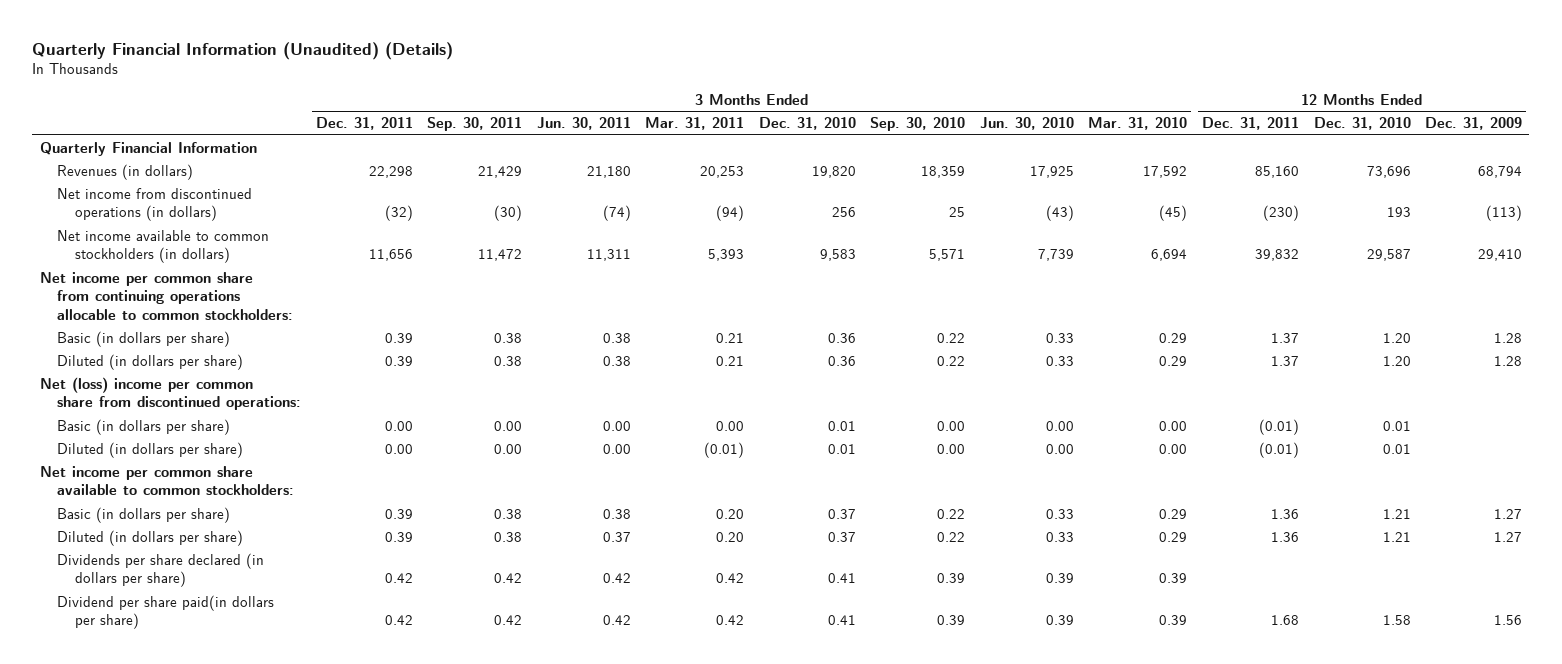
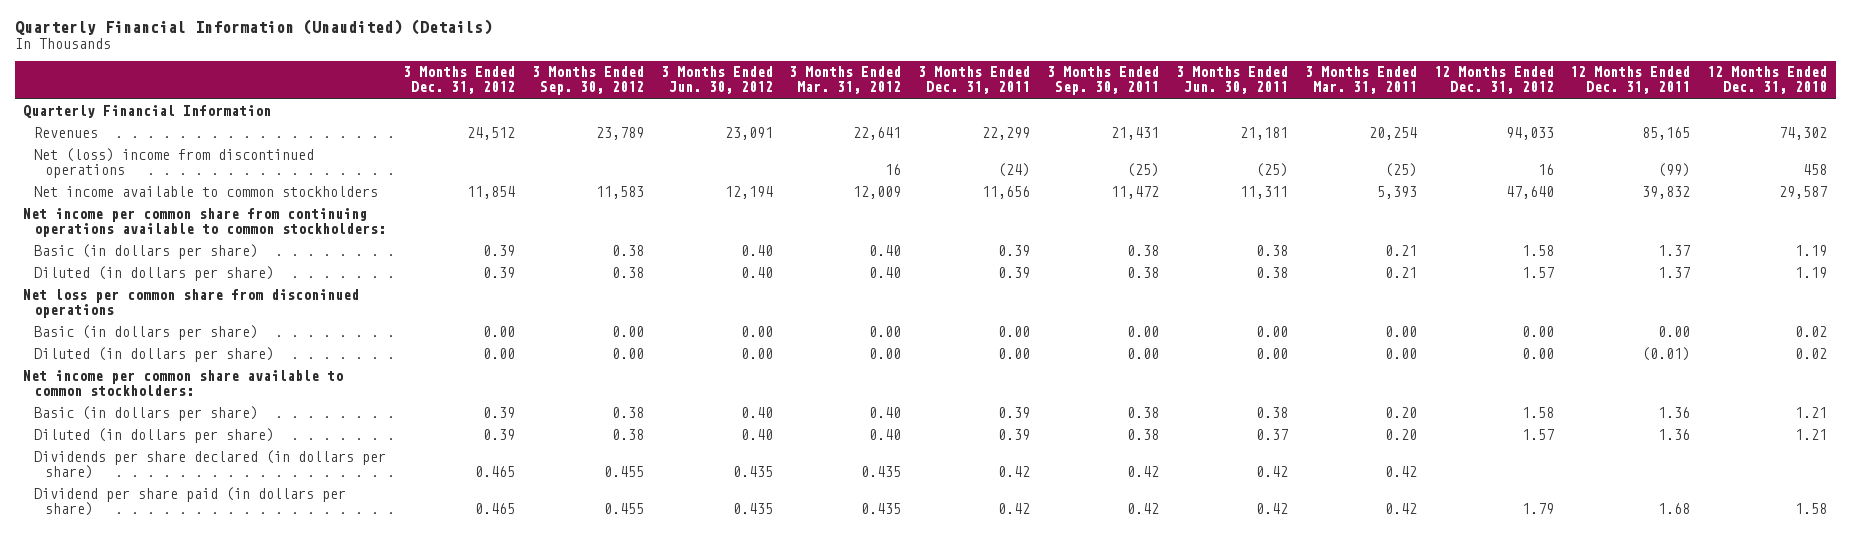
- | 3 Months Ended Dec. 31, 2011 | 3 Months Ended Sep. 30, 2011 | 3 Months Ended Jun. 30, 2011 | 3 Months Ended Mar. 31, 2011 | 3 Months Ended Dec. 31, 2010 | 3 Months Ended Sep. 30, 2010 | 3 Months Ended Jun. 30, 2010 | 3 Months Ended Mar. 31, 2010 | 12 Months Ended Dec. 31, 2011 | 12 Months Ended Dec. 31, 2010 | 12 Months Ended Dec. 31, 2009
+ | 3 Months Ended Dec. 31, 2012 | 3 Months Ended Sep. 30, 2012 | 3 Months Ended Jun. 30, 2012 | 3 Months Ended Mar. 31, 2012 | 3 Months Ended Dec. 31, 2011 | 3 Months Ended Sep. 30, 2011 | 3 Months Ended Jun. 30, 2011 | 3 Months Ended Mar. 31, 2011 | 12 Months Ended Dec. 31, 2012 | 12 Months Ended Dec. 31, 2011 | 12 Months Ended Dec. 31, 2010
- Revenues (in dollars) | 22,298 | 21,429 | 21,180 | 20,253 | 19,820 | 18,359 | 17,925 | 17,592 | 85,160 | 73,696 | 68,794
- Net income from discontinued operations (in dollars) | (32) | (30) | (74) | (94) | 256 | 25 | (43) | (45) | (230) | 193 | (113)
- Net income available to common stockholders (in dollars) | 11,656 | 11,472 | 11,311 | 5,393 | 9,583 | 5,571 | 7,739 | 6,694 | 39,832 | 29,587 | 29,410
- Net income per common share from continuing operations allocable to common stockholders:
- Basic (in dollars per share) | 0.39 | 0.38 | 0.38 | 0.21 | 0.36 | 0.22 | 0.33 | 0.29 | 1.37 | 1.20 | 1.28
- Diluted (in dollars per share) | 0.39 | 0.38 | 0.38 | 0.21 | 0.36 | 0.22 | 0.33 | 0.29 | 1.37 | 1.20 | 1.28
- Net (loss) income per common share from discontinued operations:
- Basic (in dollars per share) | 0.00 | 0.00 | 0.00 | 0.00 | 0.01 | 0.00 | 0.00 | 0.00 | (0.01) | 0.01 |
- Diluted (in dollars per share) | 0.00 | 0.00 | 0.00 | (0.01) | 0.01 | 0.00 | 0.00 | 0.00 | (0.01) | 0.01 |
+ Revenues | 24,512 | 23,789 | 23,091 | 22,641 | 22,299 | 21,431 | 21,181 | 20,254 | 94,033 | 85,165 | 74,302
+ Net (loss) income from discontinued operations | | | | 16 | (24) | (25) | (25) | (25) | 16 | (99) | 458
+ Net income available to common stockholders | 11,854 | 11,583 | 12,194 | 12,009 | 11,656 | 11,472 | 11,311 | 5,393 | 47,640 | 39,832 | 29,587
+ Net income per common share from continuing operations available to common stockholders:
+ Basic (in dollars per share) | 0.39 | 0.38 | 0.40 | 0.40 | 0.39 | 0.38 | 0.38 | 0.21 | 1.58 | 1.37 | 1.19
+ Diluted (in dollars per share) | 0.39 | 0.38 | 0.40 | 0.40 | 0.39 | 0.38 | 0.38 | 0.21 | 1.57 | 1.37 | 1.19
+ Net loss per common share from disconinued operations
+ Basic (in dollars per share) | 0.00 | 0.00 | 0.00 | 0.00 | 0.00 | 0.00 | 0.00 | 0.00 | 0.00 | 0.00 | 0.02
+ Diluted (in dollars per share) | 0.00 | 0.00 | 0.00 | 0.00 | 0.00 | 0.00 | 0.00 | 0.00 | 0.00 | (0.01) | 0.02
- Dividend per share paid(in dollars per share) | 0.42 | 0.42 | 0.42 | 0.42 | 0.41 | 0.39 | 0.39 | 0.39 | 1.68 | 1.58 | 1.56
+ Dividend per share paid (in dollars per share) | 0.465 | 0.455 | 0.435 | 0.435 | 0.42 | 0.42 | 0.42 | 0.42 | 1.79 | 1.68 | 1.58

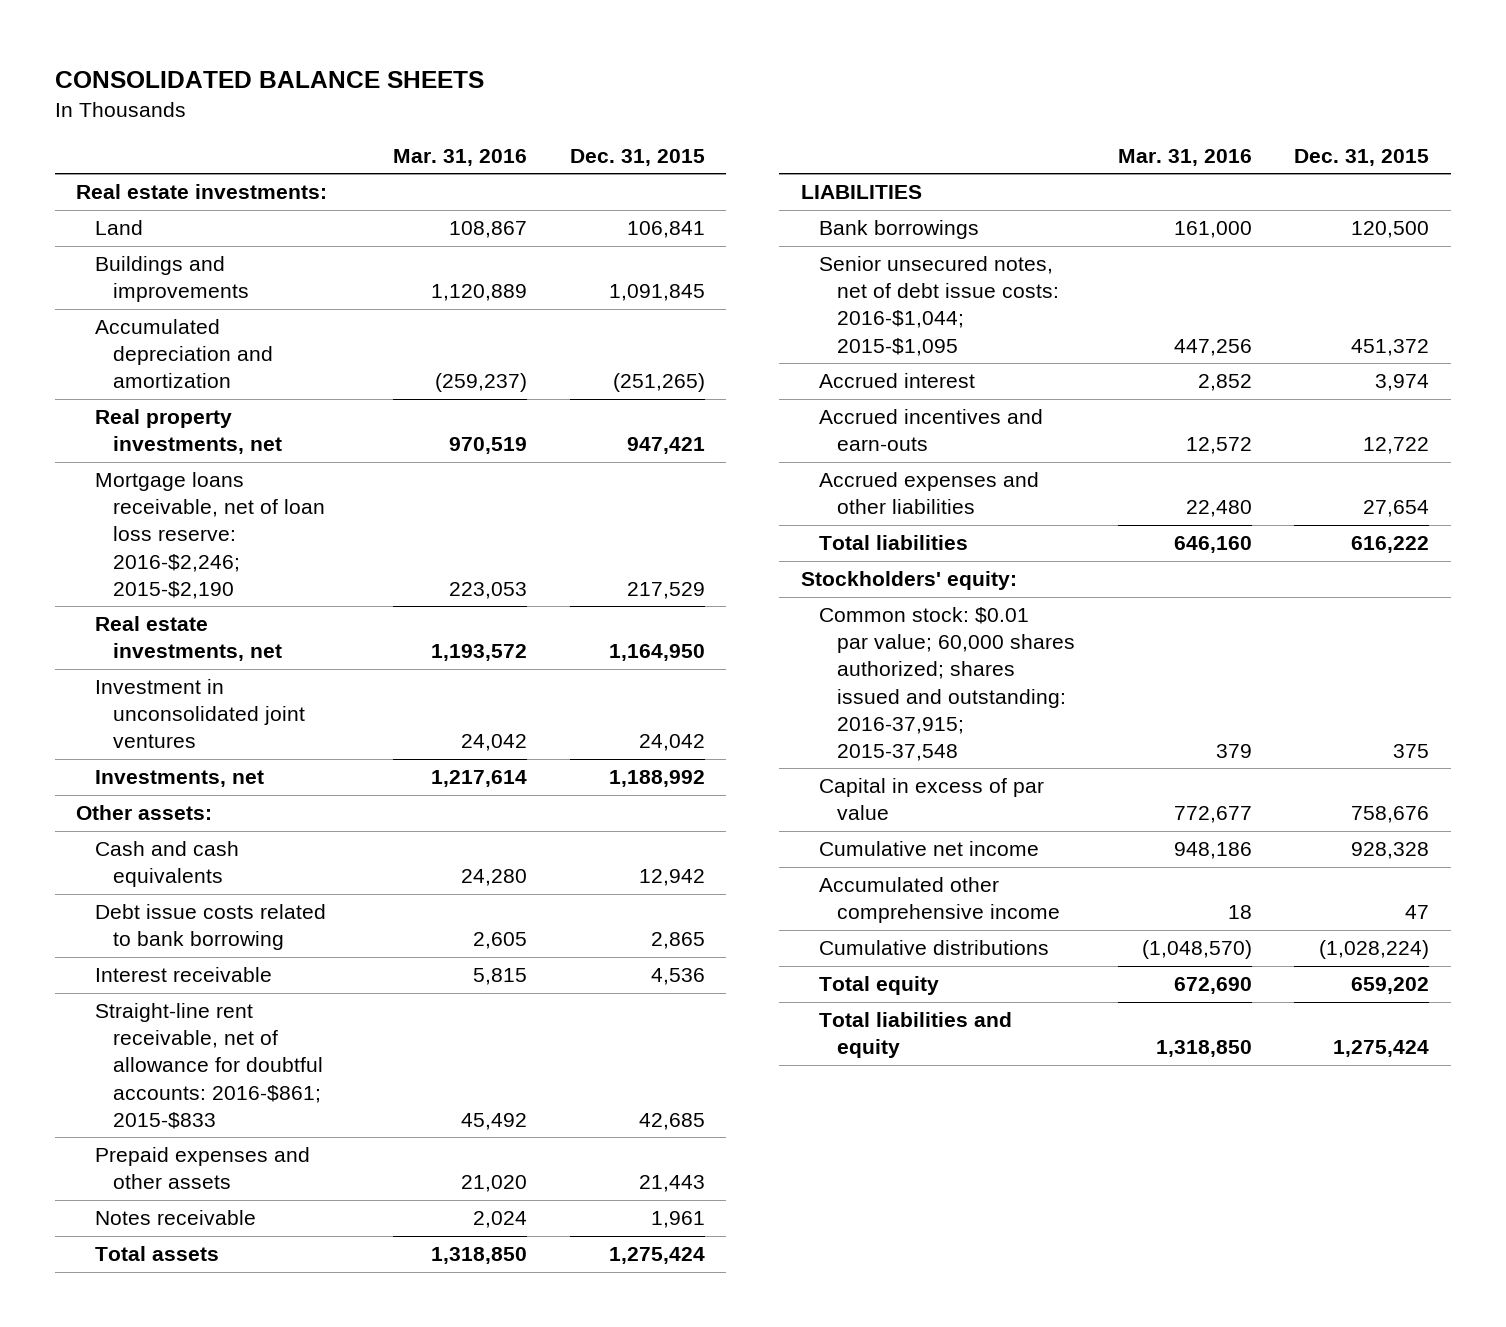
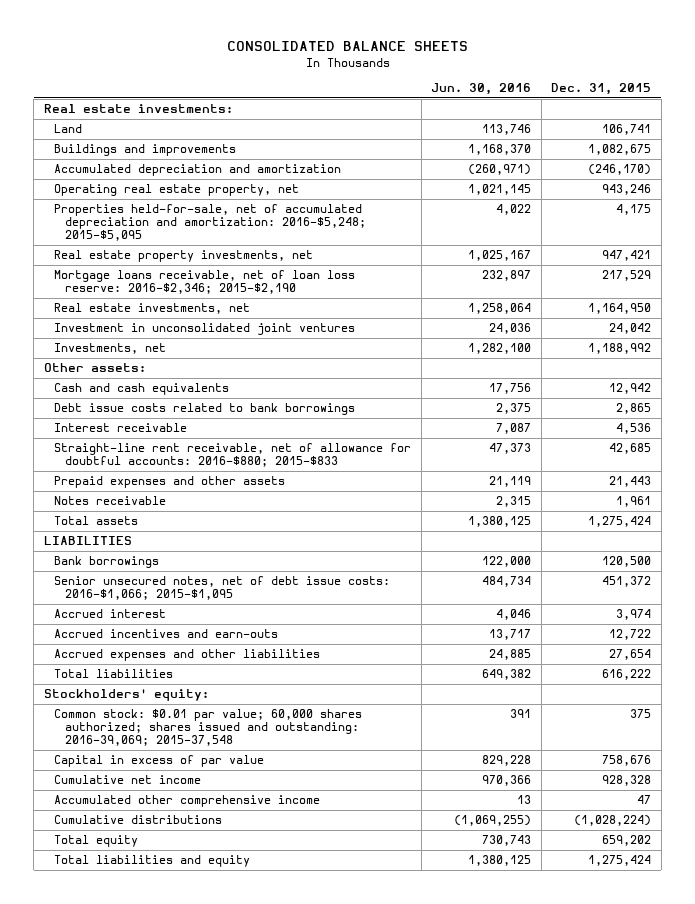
- | Mar. 31, 2016 | Dec. 31, 2015
+ | Jun. 30, 2016 | Dec. 31, 2015
- Land | 108,867 | 106,841
- Buildings and improvements | 1,120,889 | 1,091,845
- Accumulated depreciation and amortization | (259,237) | (251,265)
- Real property investments, net | 970,519 | 947,421
- Mortgage loans receivable, net of loan loss reserve: 2016-$2,246; 2015-$2,190 | 223,053 | 217,529
+ Land | 113,746 | 106,741
+ Buildings and improvements | 1,168,370 | 1,082,675
+ Accumulated depreciation and amortization | (260,971) | (246,170)
+ Operating real estate property, net | 1,021,145 | 943,246
+ Properties held-for-sale, net of accumulated depreciation and amortization: 2016-$5,248; 2015-$5,095 | 4,022 | 4,175
+ Real estate property investments, net | 1,025,167 | 947,421
+ Mortgage loans receivable, net of loan loss reserve: 2016-$2,346; 2015-$2,190 | 232,897 | 217,529
- Debt issue costs related to bank borrowing | 2,605 | 2,865
+ Debt issue costs related to bank borrowings | 2,375 | 2,865
- Straight-line rent receivable, net of allowance for doubtful accounts: 2016-$861; 2015-$833 | 45,492 | 42,685
+ Straight-line rent receivable, net of allowance for doubtful accounts: 2016-$880; 2015-$833 | 47,373 | 42,685
- Senior unsecured notes, net of debt issue costs: 2016-$1,044; 2015-$1,095 | 447,256 | 451,372
+ Senior unsecured notes, net of debt issue costs: 2016-$1,066; 2015-$1,095 | 484,734 | 451,372
- Common stock: $0.01 par value; 60,000 shares authorized; shares issued and outstanding: 2016-37,915; 2015-37,548 | 379 | 375
+ Common stock: $0.01 par value; 60,000 shares authorized; shares issued and outstanding: 2016-39,069; 2015-37,548 | 391 | 375

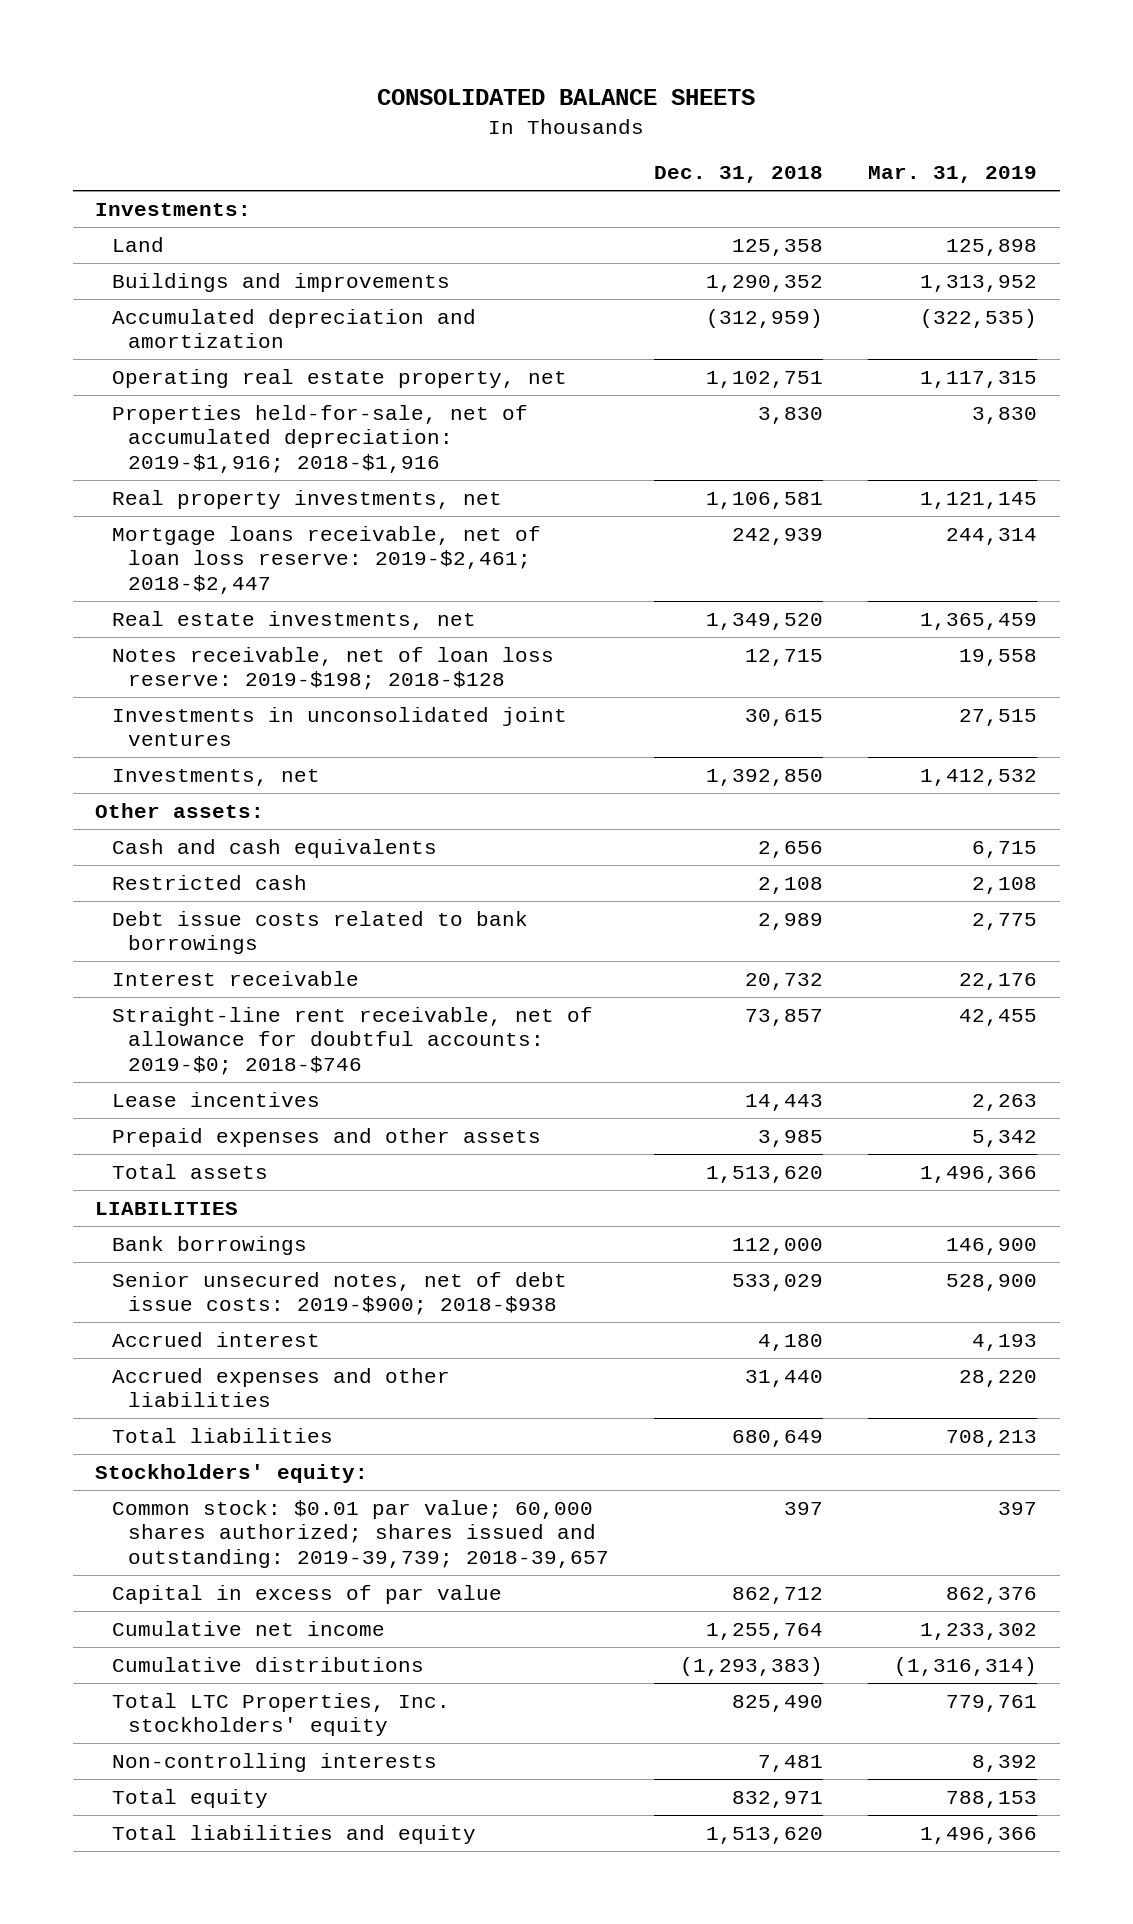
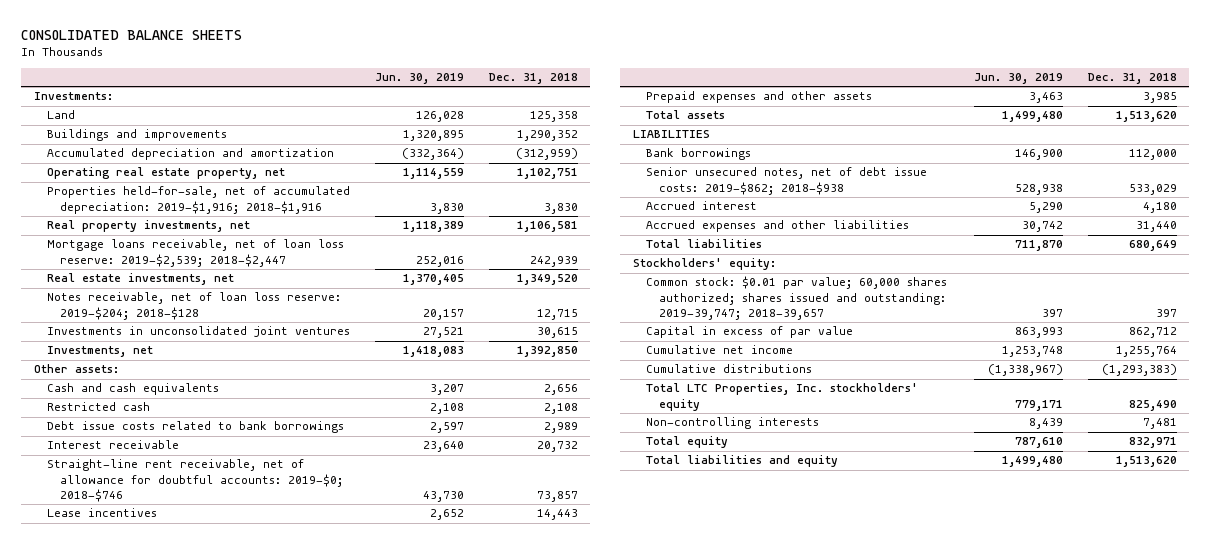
- | Dec. 31, 2018 | Mar. 31, 2019
+ | Jun. 30, 2019 | Dec. 31, 2018
- Mortgage loans receivable, net of loan loss reserve: 2019-$2,461; 2018-$2,447 | 242,939 | 244,314
+ Mortgage loans receivable, net of loan loss reserve: 2019-$2,539; 2018-$2,447 | 252,016 | 242,939
- Notes receivable, net of loan loss reserve: 2019-$198; 2018-$128 | 12,715 | 19,558
+ Notes receivable, net of loan loss reserve: 2019-$204; 2018-$128 | 20,157 | 12,715
- Senior unsecured notes, net of debt issue costs: 2019-$900; 2018-$938 | 533,029 | 528,900
+ Senior unsecured notes, net of debt issue costs: 2019-$862; 2018-$938 | 528,938 | 533,029
- Common stock: $0.01 par value; 60,000 shares authorized; shares issued and outstanding: 2019-39,739; 2018-39,657 | 397 | 397
+ Common stock: $0.01 par value; 60,000 shares authorized; shares issued and outstanding: 2019-39,747; 2018-39,657 | 397 | 397

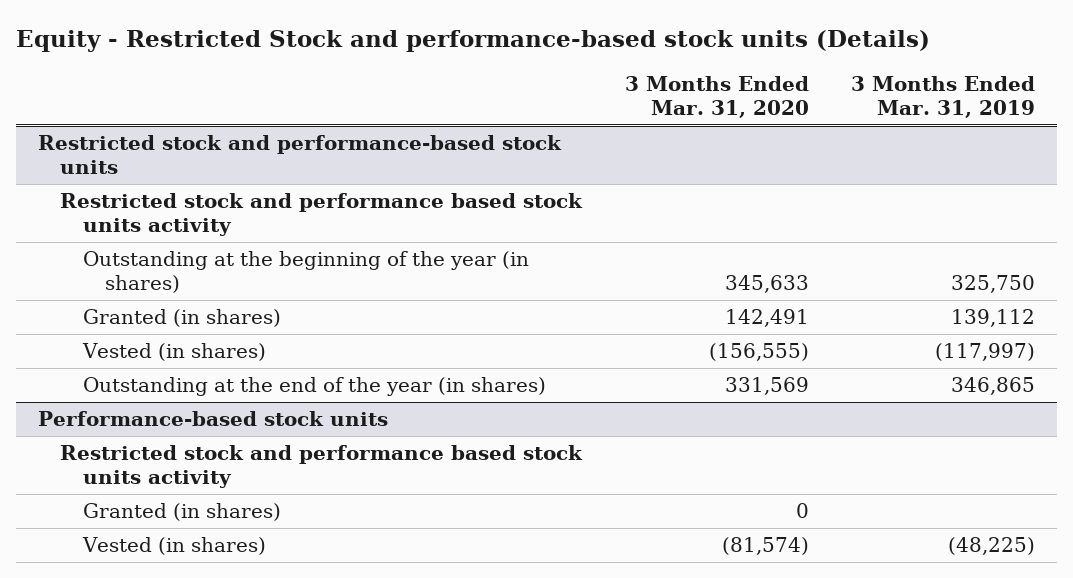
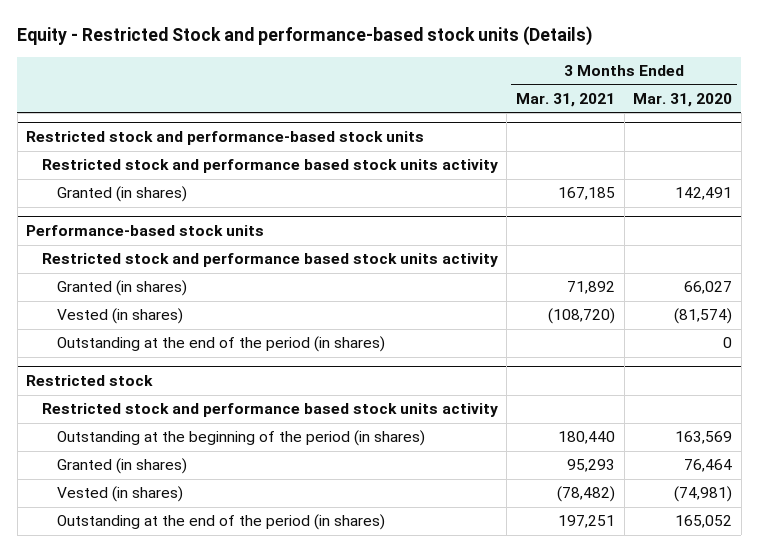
- | 3 Months Ended Mar. 31, 2020 | 3 Months Ended Mar. 31, 2019
+ | 3 Months Ended Mar. 31, 2021 | 3 Months Ended Mar. 31, 2020
@ Restricted stock and performance-based stock units
- Outstanding at the beginning of the year (in shares) | 345,633 | 325,750
- Vested (in shares) | (156,555) | (117,997)
- Outstanding at the end of the year (in shares) | 331,569 | 346,865
@ Performance-based stock units
- Granted (in shares) | 0 |
+ Granted (in shares) | 71,892 | 66,027
+ Outstanding at the end of the period (in shares) | | 0
+ Restricted stock
+ Restricted stock and performance based stock units activity
+ Outstanding at the beginning of the period (in shares) | 180,440 | 163,569
+ Granted (in shares) | 95,293 | 76,464
+ Vested (in shares) | (78,482) | (74,981)
+ Outstanding at the end of the period (in shares) | 197,251 | 165,052

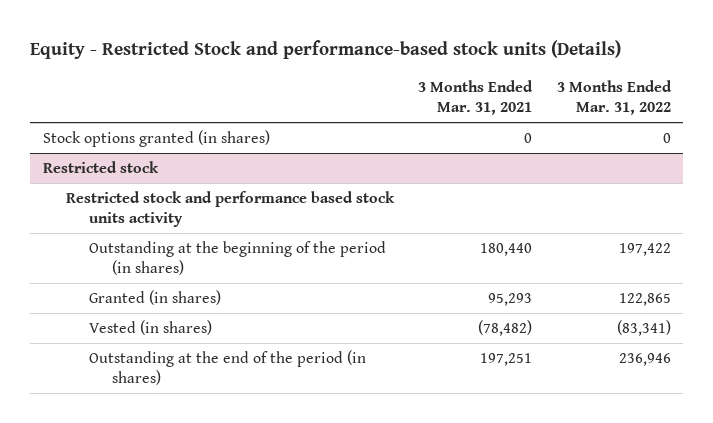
- | 3 Months Ended Mar. 31, 2021 | 3 Months Ended Mar. 31, 2020
+ | 3 Months Ended Mar. 31, 2021 | 3 Months Ended Mar. 31, 2022
- Restricted stock and performance-based stock units
- Restricted stock and performance based stock units activity
- Granted (in shares) | 167,185 | 142,491
- Performance-based stock units
- Restricted stock and performance based stock units activity
- Granted (in shares) | 71,892 | 66,027
- Vested (in shares) | (108,720) | (81,574)
- Outstanding at the end of the period (in shares) | | 0
+ Stock options granted (in shares) | 0 | 0

